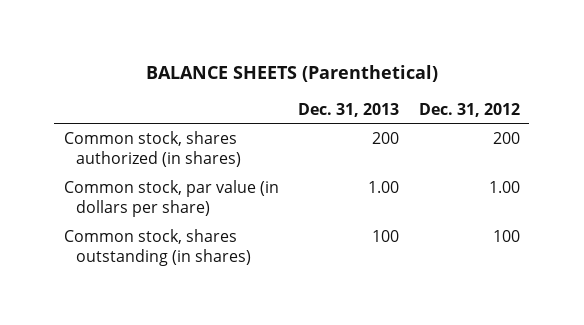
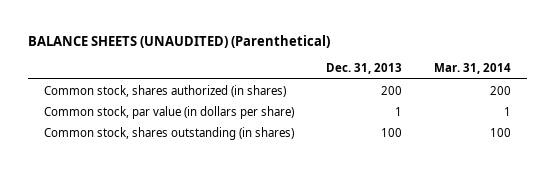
- BALANCE SHEETS (Parenthetical)
+ BALANCE SHEETS (UNAUDITED) (Parenthetical)
- | Dec. 31, 2013 | Dec. 31, 2012
+ | Dec. 31, 2013 | Mar. 31, 2014
- Common stock, par value (in dollars per share) | 1.00 | 1.00
+ Common stock, par value (in dollars per share) | 1 | 1

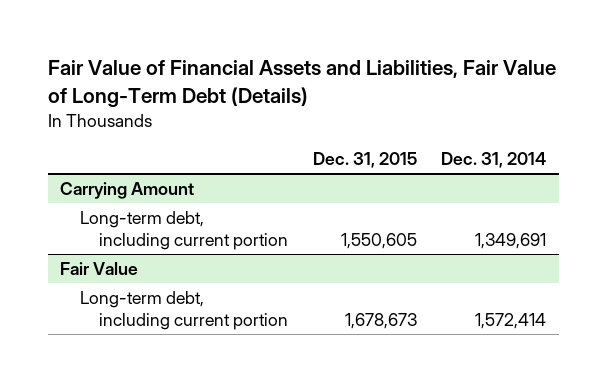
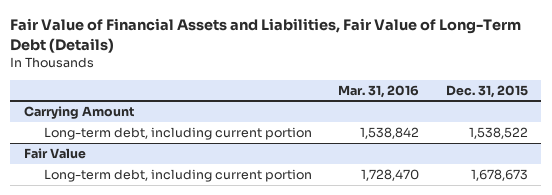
- | Dec. 31, 2015 | Dec. 31, 2014
+ | Mar. 31, 2016 | Dec. 31, 2015
@ Carrying Amount
- Long-term debt, including current portion | 1,550,605 | 1,349,691
+ Long-term debt, including current portion | 1,538,842 | 1,538,522

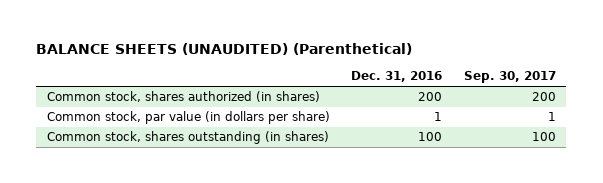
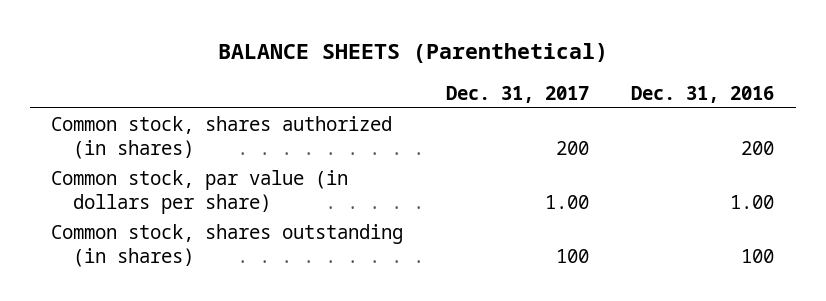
- BALANCE SHEETS (UNAUDITED) (Parenthetical)
+ BALANCE SHEETS (Parenthetical)
- | Dec. 31, 2016 | Sep. 30, 2017
+ | Dec. 31, 2017 | Dec. 31, 2016
- Common stock, par value (in dollars per share) | 1 | 1
+ Common stock, par value (in dollars per share) | 1.00 | 1.00

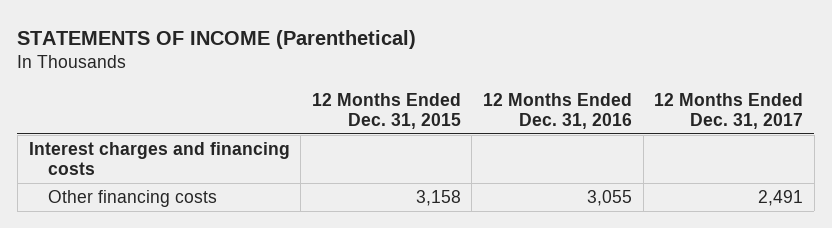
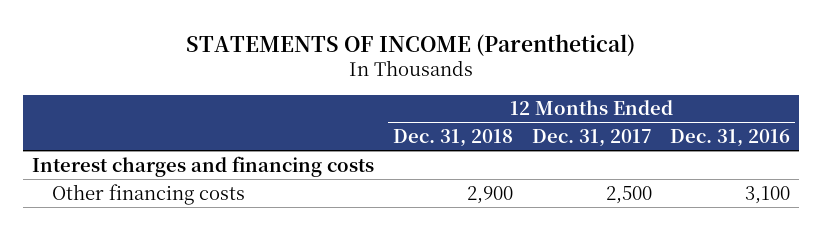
- | 12 Months Ended Dec. 31, 2015 | 12 Months Ended Dec. 31, 2016 | 12 Months Ended Dec. 31, 2017
+ | 12 Months Ended Dec. 31, 2018 | 12 Months Ended Dec. 31, 2017 | 12 Months Ended Dec. 31, 2016
- Other financing costs | 3,158 | 3,055 | 2,491
+ Other financing costs | 2,900 | 2,500 | 3,100

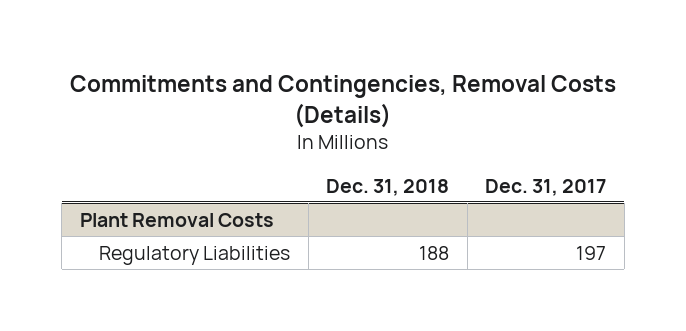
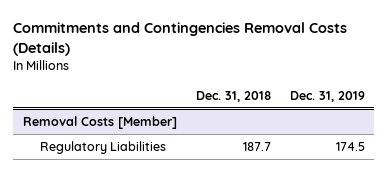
- Commitments and Contingencies, Removal Costs (Details)
+ Commitments and Contingencies Removal Costs (Details)
- | Dec. 31, 2018 | Dec. 31, 2017
+ | Dec. 31, 2018 | Dec. 31, 2019
- Plant Removal Costs
- Regulatory Liabilities | 188 | 197
+ Removal Costs [Member]
+ Regulatory Liabilities | 187.7 | 174.5

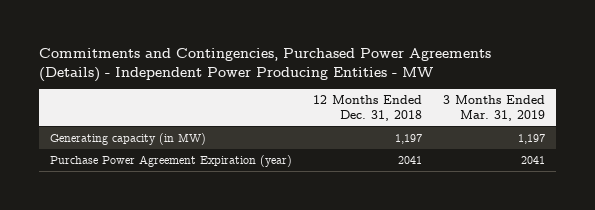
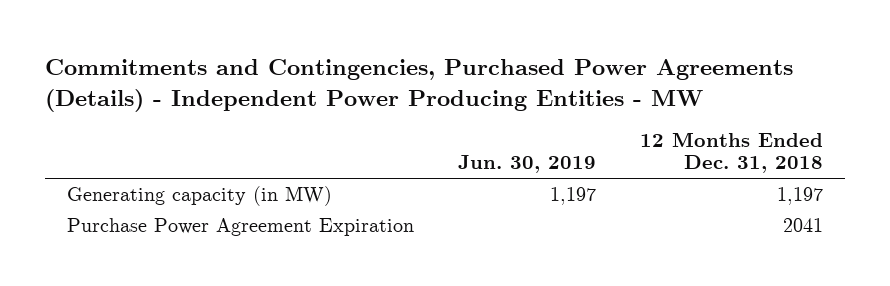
- | 12 Months Ended Dec. 31, 2018 | 3 Months Ended Mar. 31, 2019
+ | Jun. 30, 2019 | 12 Months Ended Dec. 31, 2018
- Purchase Power Agreement Expiration (year) | 2041 | 2041
+ Purchase Power Agreement Expiration | | 2041

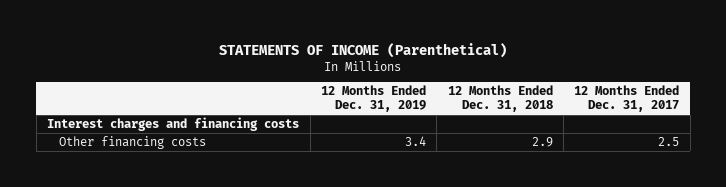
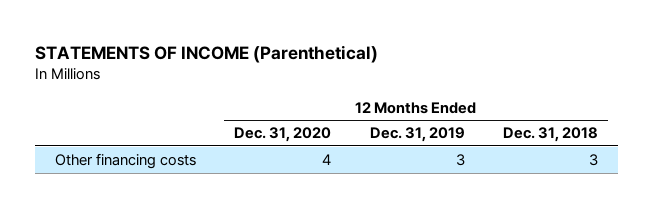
- | 12 Months Ended Dec. 31, 2019 | 12 Months Ended Dec. 31, 2018 | 12 Months Ended Dec. 31, 2017
+ | 12 Months Ended Dec. 31, 2020 | 12 Months Ended Dec. 31, 2019 | 12 Months Ended Dec. 31, 2018
- Interest charges and financing costs
- Other financing costs | 3.4 | 2.9 | 2.5
+ Other financing costs | 4 | 3 | 3

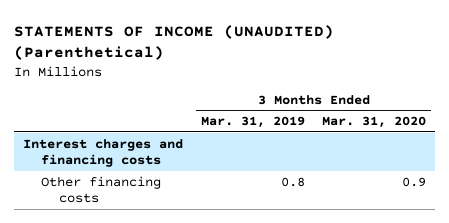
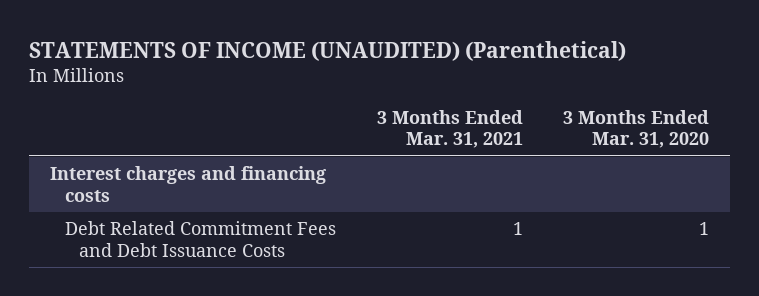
- | 3 Months Ended Mar. 31, 2019 | 3 Months Ended Mar. 31, 2020
+ | 3 Months Ended Mar. 31, 2021 | 3 Months Ended Mar. 31, 2020
- Other financing costs | 0.8 | 0.9
+ Debt Related Commitment Fees and Debt Issuance Costs | 1 | 1

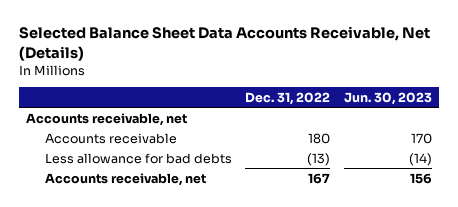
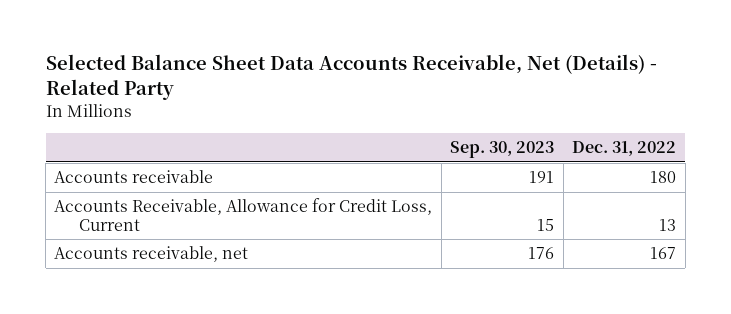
- Selected Balance Sheet Data Accounts Receivable, Net (Details)
+ Selected Balance Sheet Data Accounts Receivable, Net (Details) - Related Party
- | Dec. 31, 2022 | Jun. 30, 2023
+ | Sep. 30, 2023 | Dec. 31, 2022
- Accounts receivable, net
- Less allowance for bad debts | (13) | (14)
+ Accounts Receivable, Allowance for Credit Loss, Current | 15 | 13

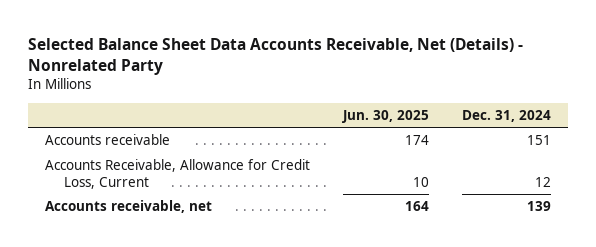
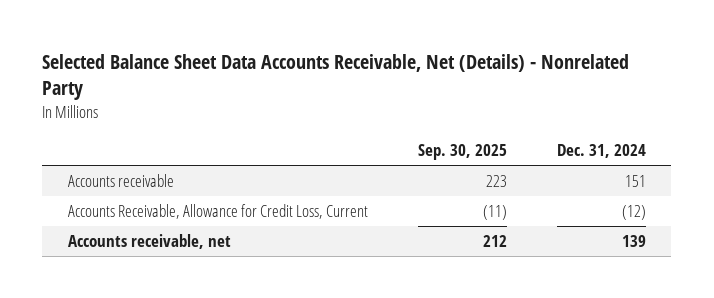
- | Jun. 30, 2025 | Dec. 31, 2024
+ | Sep. 30, 2025 | Dec. 31, 2024
- Accounts Receivable, Allowance for Credit Loss, Current | 10 | 12
+ Accounts Receivable, Allowance for Credit Loss, Current | (11) | (12)

